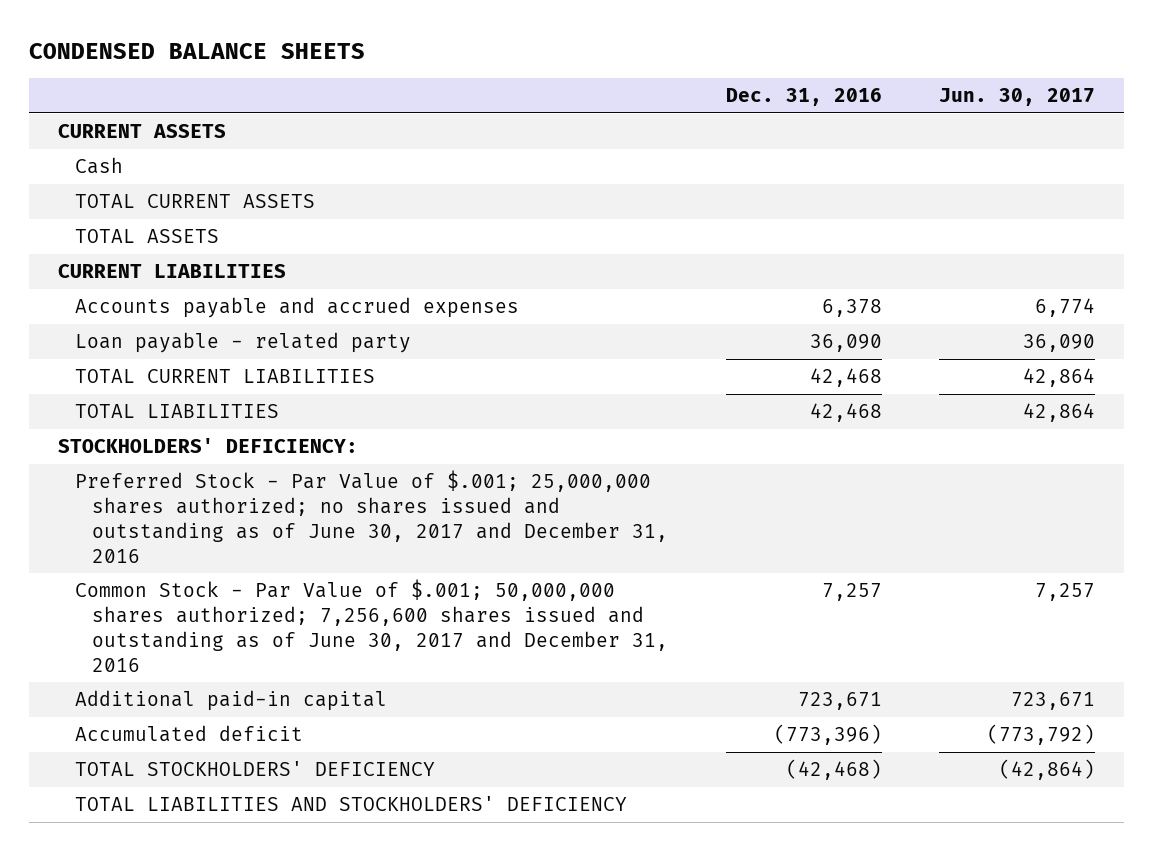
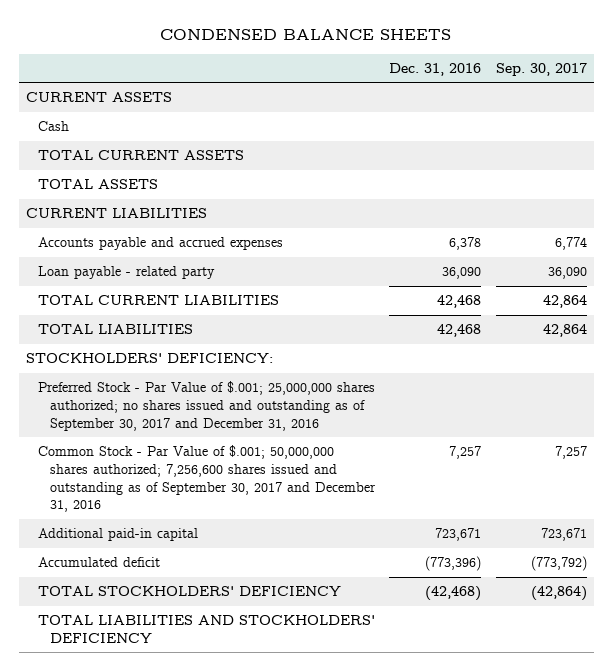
- | Dec. 31, 2016 | Jun. 30, 2017
+ | Dec. 31, 2016 | Sep. 30, 2017
- Preferred Stock - Par Value of $.001; 25,000,000 shares authorized; no shares issued and outstanding as of June 30, 2017 and December 31, 2016
- Common Stock - Par Value of $.001; 50,000,000 shares authorized; 7,256,600 shares issued and outstanding as of June 30, 2017 and December 31, 2016 | 7,257 | 7,257
+ Preferred Stock - Par Value of $.001; 25,000,000 shares authorized; no shares issued and outstanding as of September 30, 2017 and December 31, 2016
+ Common Stock - Par Value of $.001; 50,000,000 shares authorized; 7,256,600 shares issued and outstanding as of September 30, 2017 and December 31, 2016 | 7,257 | 7,257

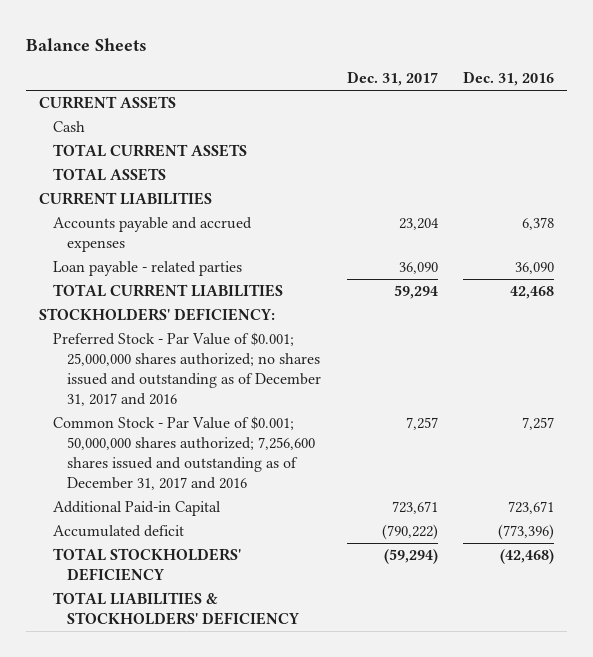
- CONDENSED BALANCE SHEETS
+ Balance Sheets
- | Dec. 31, 2016 | Sep. 30, 2017
+ | Dec. 31, 2017 | Dec. 31, 2016
- Loan payable - related party | 36,090 | 36,090
+ Loan payable - related parties | 36,090 | 36,090
- TOTAL LIABILITIES | 42,468 | 42,864
- Preferred Stock - Par Value of $.001; 25,000,000 shares authorized; no shares issued and outstanding as of September 30, 2017 and December 31, 2016
- Common Stock - Par Value of $.001; 50,000,000 shares authorized; 7,256,600 shares issued and outstanding as of September 30, 2017 and December 31, 2016 | 7,257 | 7,257
- Additional paid-in capital | 723,671 | 723,671
+ Preferred Stock - Par Value of $0.001; 25,000,000 shares authorized; no shares issued and outstanding as of December 31, 2017 and 2016
+ Common Stock - Par Value of $0.001; 50,000,000 shares authorized; 7,256,600 shares issued and outstanding as of December 31, 2017 and 2016 | 7,257 | 7,257
+ Additional Paid-in Capital | 723,671 | 723,671
- TOTAL LIABILITIES AND STOCKHOLDERS' DEFICIENCY
+ TOTAL LIABILITIES & STOCKHOLDERS' DEFICIENCY

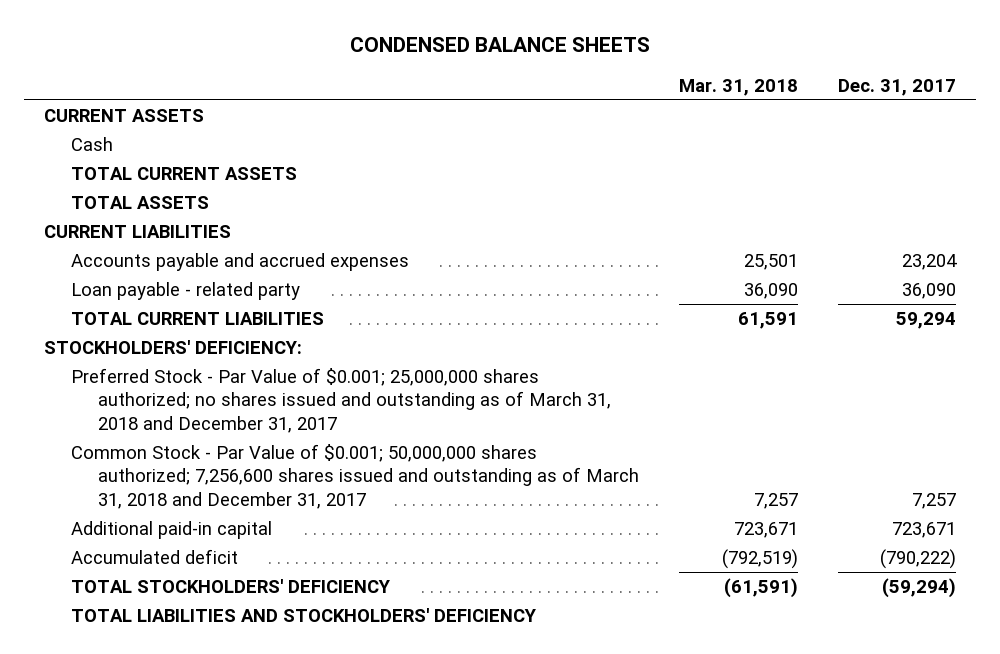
- Balance Sheets
+ CONDENSED BALANCE SHEETS
- | Dec. 31, 2017 | Dec. 31, 2016
+ | Mar. 31, 2018 | Dec. 31, 2017
- Loan payable - related parties | 36,090 | 36,090
+ Loan payable - related party | 36,090 | 36,090
- Preferred Stock - Par Value of $0.001; 25,000,000 shares authorized; no shares issued and outstanding as of December 31, 2017 and 2016
- Common Stock - Par Value of $0.001; 50,000,000 shares authorized; 7,256,600 shares issued and outstanding as of December 31, 2017 and 2016 | 7,257 | 7,257
- Additional Paid-in Capital | 723,671 | 723,671
+ Preferred Stock - Par Value of $0.001; 25,000,000 shares authorized; no shares issued and outstanding as of March 31, 2018 and December 31, 2017
+ Common Stock - Par Value of $0.001; 50,000,000 shares authorized; 7,256,600 shares issued and outstanding as of March 31, 2018 and December 31, 2017 | 7,257 | 7,257
+ Additional paid-in capital | 723,671 | 723,671
- TOTAL LIABILITIES & STOCKHOLDERS' DEFICIENCY
+ TOTAL LIABILITIES AND STOCKHOLDERS' DEFICIENCY

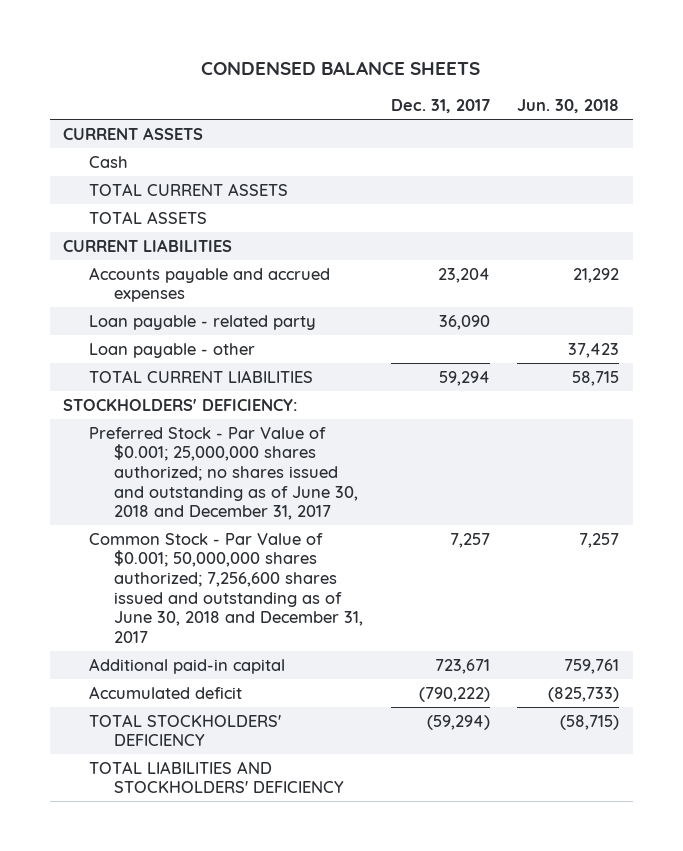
- | Mar. 31, 2018 | Dec. 31, 2017
+ | Dec. 31, 2017 | Jun. 30, 2018
+ Loan payable - other | | 37,423
- Preferred Stock - Par Value of $0.001; 25,000,000 shares authorized; no shares issued and outstanding as of March 31, 2018 and December 31, 2017
- Common Stock - Par Value of $0.001; 50,000,000 shares authorized; 7,256,600 shares issued and outstanding as of March 31, 2018 and December 31, 2017 | 7,257 | 7,257
+ Preferred Stock - Par Value of $0.001; 25,000,000 shares authorized; no shares issued and outstanding as of June 30, 2018 and December 31, 2017
+ Common Stock - Par Value of $0.001; 50,000,000 shares authorized; 7,256,600 shares issued and outstanding as of June 30, 2018 and December 31, 2017 | 7,257 | 7,257

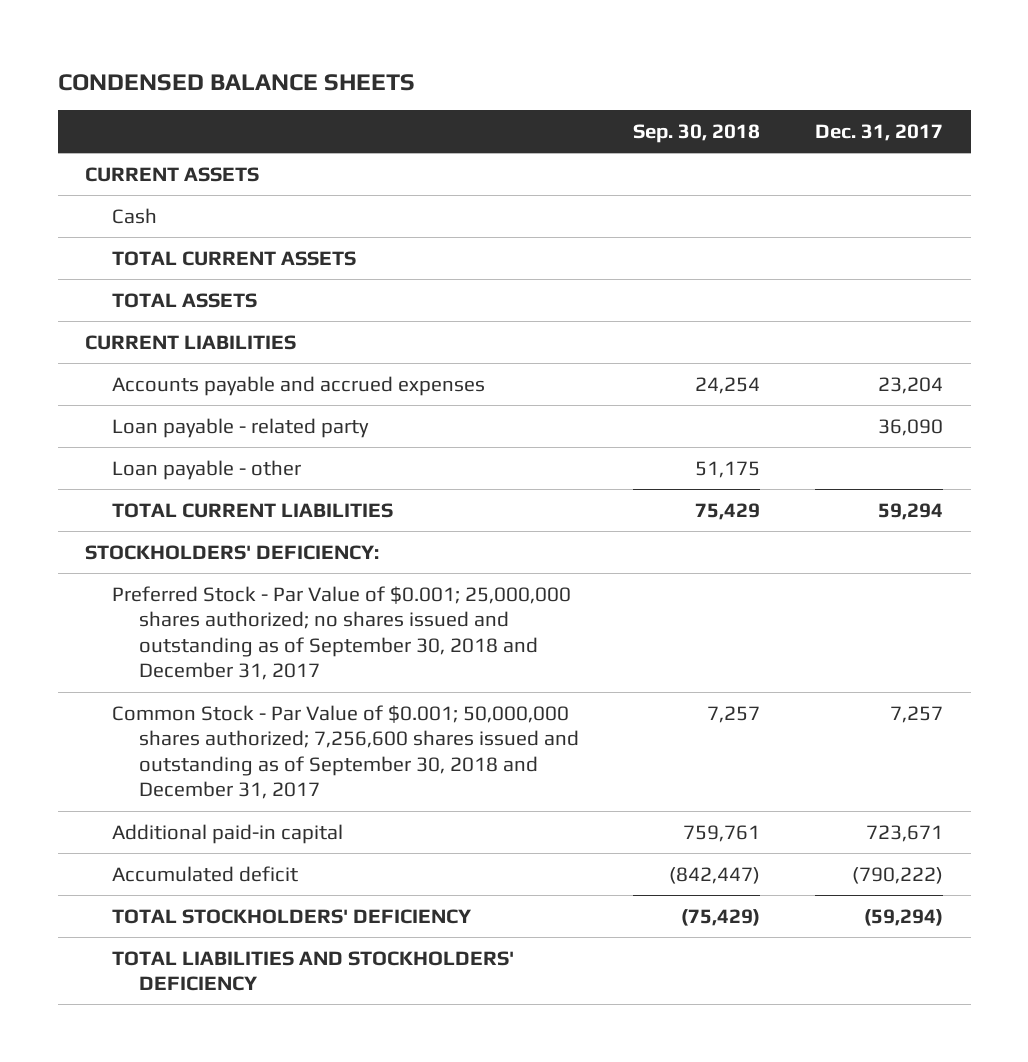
- | Dec. 31, 2017 | Jun. 30, 2018
+ | Sep. 30, 2018 | Dec. 31, 2017
- Preferred Stock - Par Value of $0.001; 25,000,000 shares authorized; no shares issued and outstanding as of June 30, 2018 and December 31, 2017
- Common Stock - Par Value of $0.001; 50,000,000 shares authorized; 7,256,600 shares issued and outstanding as of June 30, 2018 and December 31, 2017 | 7,257 | 7,257
+ Preferred Stock - Par Value of $0.001; 25,000,000 shares authorized; no shares issued and outstanding as of September 30, 2018 and December 31, 2017
+ Common Stock - Par Value of $0.001; 50,000,000 shares authorized; 7,256,600 shares issued and outstanding as of September 30, 2018 and December 31, 2017 | 7,257 | 7,257

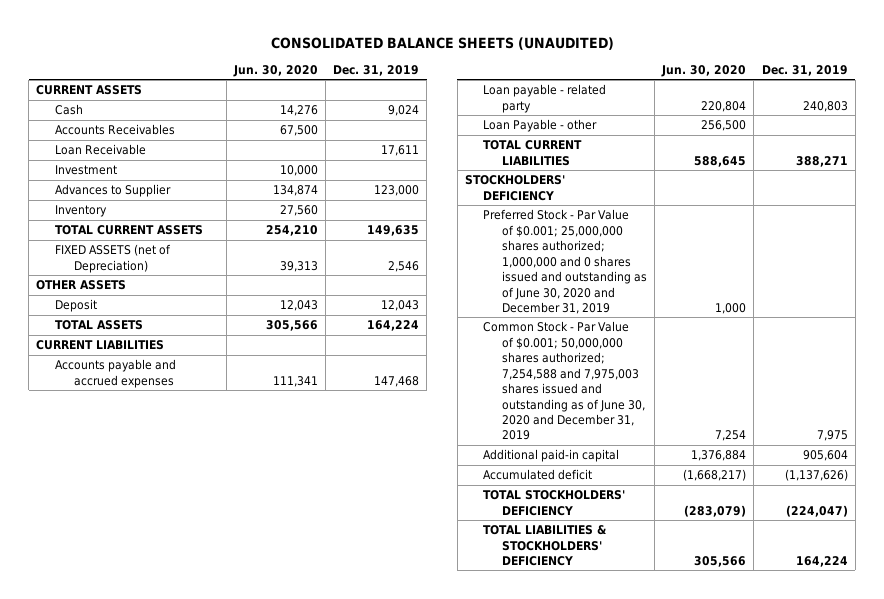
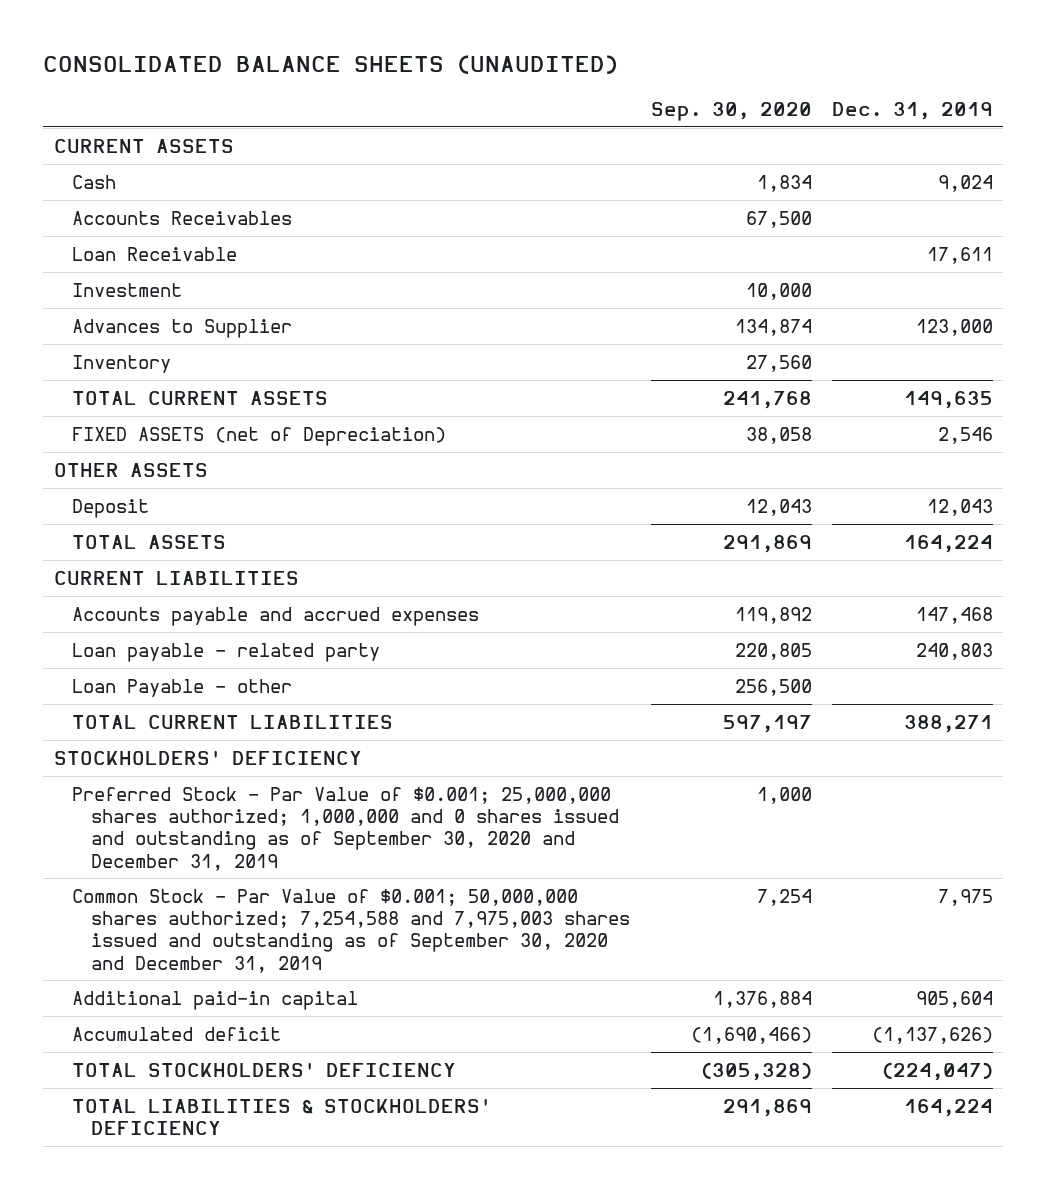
- | Jun. 30, 2020 | Dec. 31, 2019
+ | Sep. 30, 2020 | Dec. 31, 2019
- Preferred Stock - Par Value of $0.001; 25,000,000 shares authorized; 1,000,000 and 0 shares issued and outstanding as of June 30, 2020 and December 31, 2019 | 1,000 |
- Common Stock - Par Value of $0.001; 50,000,000 shares authorized; 7,254,588 and 7,975,003 shares issued and outstanding as of June 30, 2020 and December 31, 2019 | 7,254 | 7,975
+ Preferred Stock - Par Value of $0.001; 25,000,000 shares authorized; 1,000,000 and 0 shares issued and outstanding as of September 30, 2020 and December 31, 2019 | 1,000 |
+ Common Stock - Par Value of $0.001; 50,000,000 shares authorized; 7,254,588 and 7,975,003 shares issued and outstanding as of September 30, 2020 and December 31, 2019 | 7,254 | 7,975

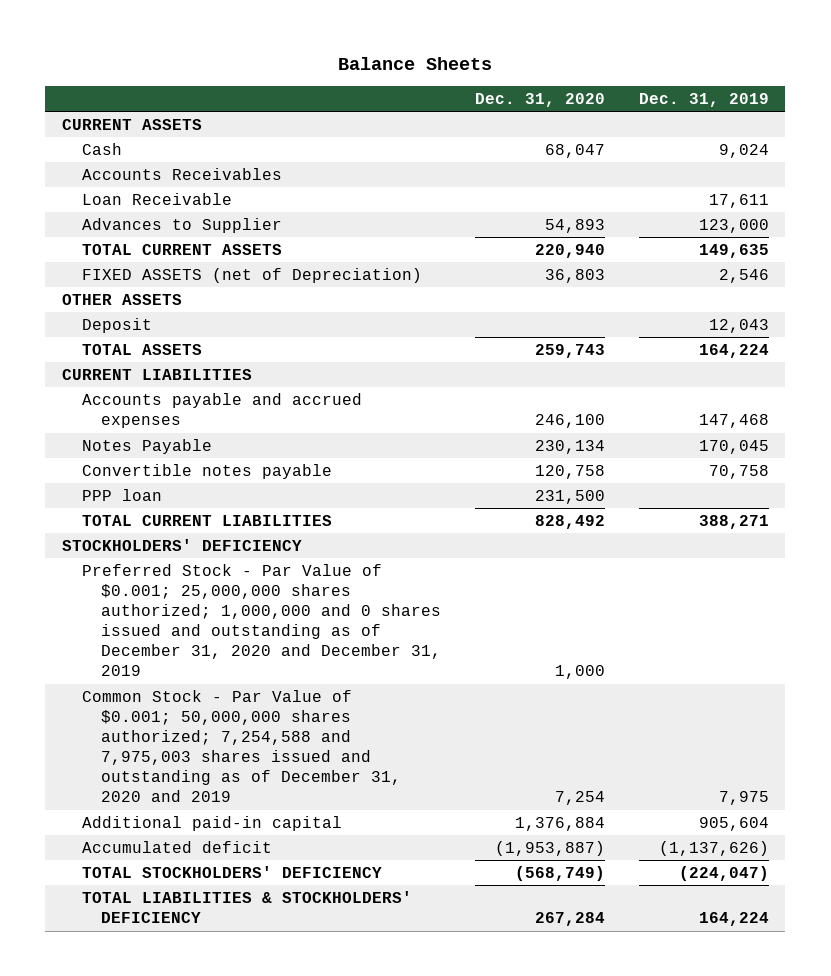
- CONSOLIDATED BALANCE SHEETS (UNAUDITED)
+ Balance Sheets
- | Sep. 30, 2020 | Dec. 31, 2019
+ | Dec. 31, 2020 | Dec. 31, 2019
- Investment | 10,000 |
- Inventory | 27,560 |
- Loan payable - related party | 220,805 | 240,803
- Loan Payable - other | 256,500 |
+ Notes Payable | 230,134 | 170,045
+ Convertible notes payable | 120,758 | 70,758
+ PPP loan | 231,500 |
- Preferred Stock - Par Value of $0.001; 25,000,000 shares authorized; 1,000,000 and 0 shares issued and outstanding as of September 30, 2020 and December 31, 2019 | 1,000 |
- Common Stock - Par Value of $0.001; 50,000,000 shares authorized; 7,254,588 and 7,975,003 shares issued and outstanding as of September 30, 2020 and December 31, 2019 | 7,254 | 7,975
+ Preferred Stock - Par Value of $0.001; 25,000,000 shares authorized; 1,000,000 and 0 shares issued and outstanding as of December 31, 2020 and December 31, 2019 | 1,000 |
+ Common Stock - Par Value of $0.001; 50,000,000 shares authorized; 7,254,588 and 7,975,003 shares issued and outstanding as of December 31, 2020 and 2019 | 7,254 | 7,975

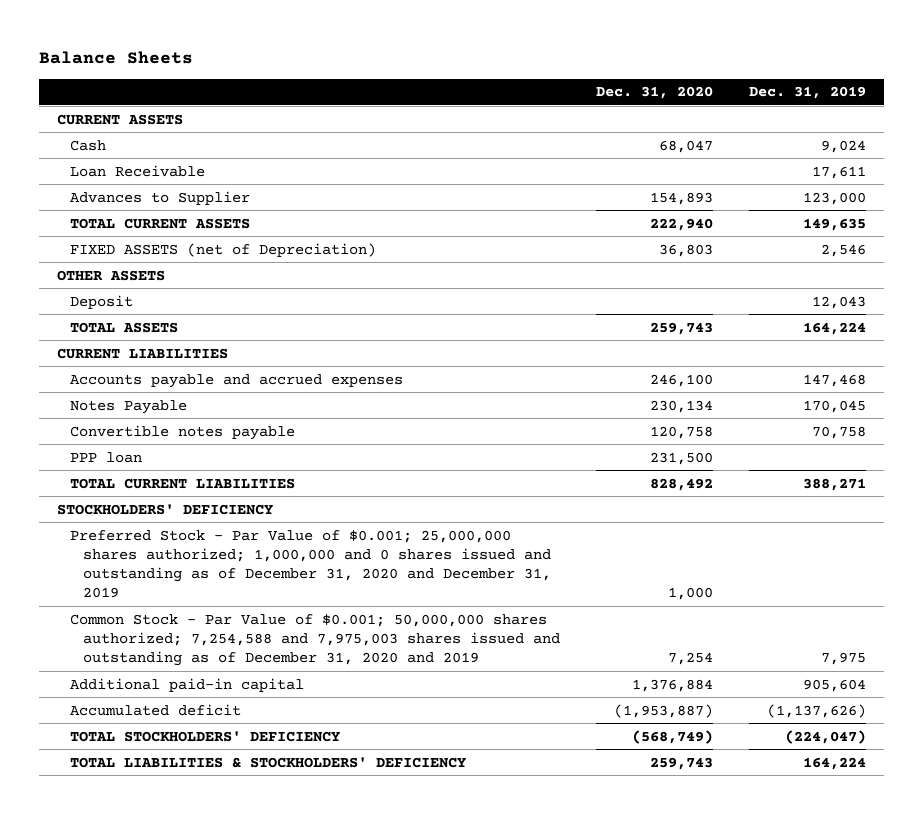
- Accounts Receivables
- Advances to Supplier | 54,893 | 123,000
- TOTAL CURRENT ASSETS | 220,940 | 149,635
+ Advances to Supplier | 154,893 | 123,000
+ TOTAL CURRENT ASSETS | 222,940 | 149,635
- TOTAL LIABILITIES & STOCKHOLDERS' DEFICIENCY | 267,284 | 164,224
+ TOTAL LIABILITIES & STOCKHOLDERS' DEFICIENCY | 259,743 | 164,224

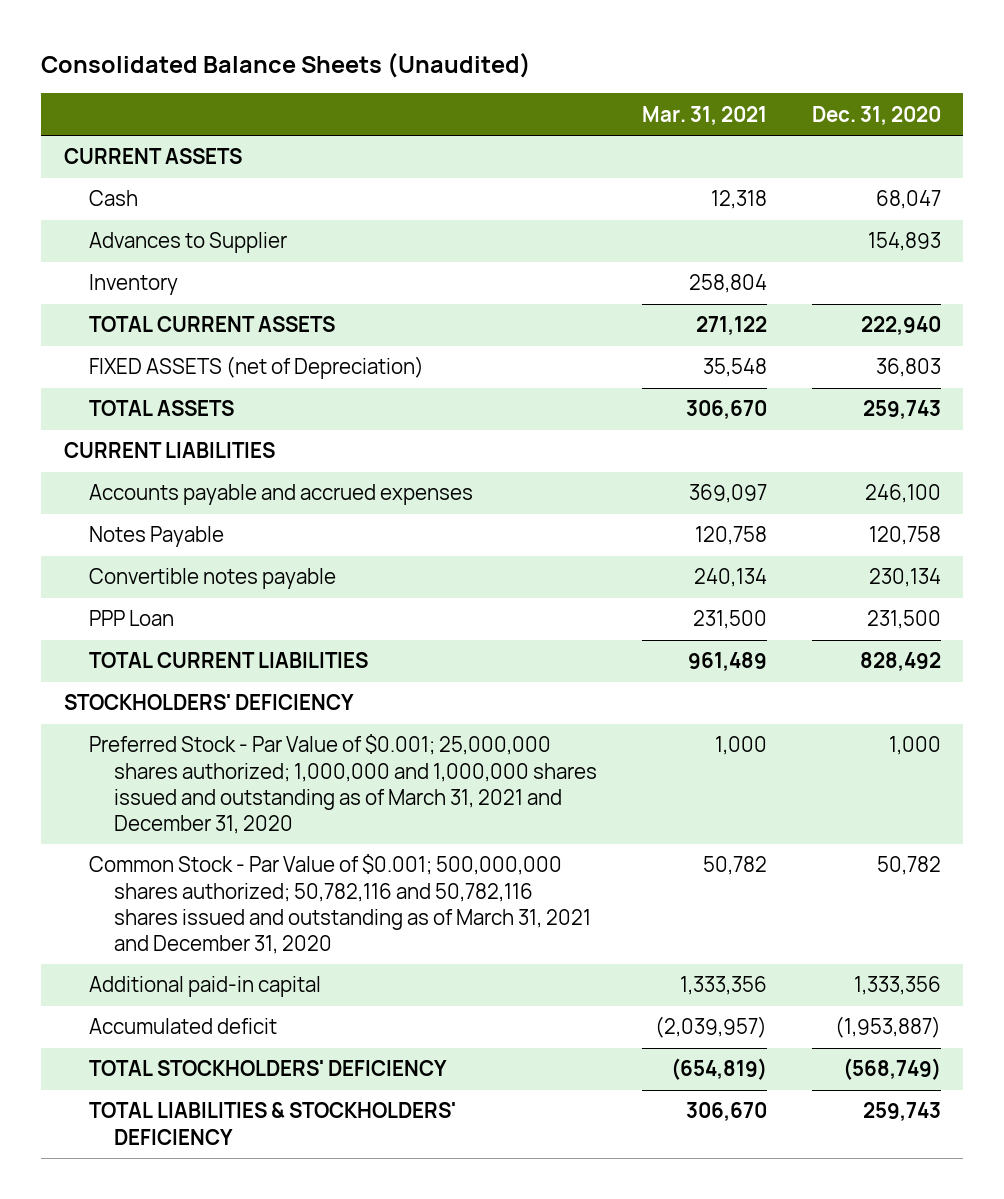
- Balance Sheets
+ Consolidated Balance Sheets (Unaudited)
- | Dec. 31, 2020 | Dec. 31, 2019
+ | Mar. 31, 2021 | Dec. 31, 2020
- Loan Receivable | | 17,611
+ Inventory | 258,804 |
- OTHER ASSETS
- Deposit | | 12,043
- Notes Payable | 230,134 | 170,045
- Convertible notes payable | 120,758 | 70,758
- PPP loan | 231,500 |
+ Notes Payable | 120,758 | 120,758
+ Convertible notes payable | 240,134 | 230,134
+ PPP Loan | 231,500 | 231,500
- Preferred Stock - Par Value of $0.001; 25,000,000 shares authorized; 1,000,000 and 0 shares issued and outstanding as of December 31, 2020 and December 31, 2019 | 1,000 |
- Common Stock - Par Value of $0.001; 50,000,000 shares authorized; 7,254,588 and 7,975,003 shares issued and outstanding as of December 31, 2020 and 2019 | 7,254 | 7,975
- Additional paid-in capital | 1,376,884 | 905,604
+ Preferred Stock - Par Value of $0.001; 25,000,000 shares authorized; 1,000,000 and 1,000,000 shares issued and outstanding as of March 31, 2021 and December 31, 2020 | 1,000 | 1,000
+ Common Stock - Par Value of $0.001; 500,000,000 shares authorized; 50,782,116 and 50,782,116 shares issued and outstanding as of March 31, 2021 and December 31, 2020 | 50,782 | 50,782
+ Additional paid-in capital | 1,333,356 | 1,333,356

